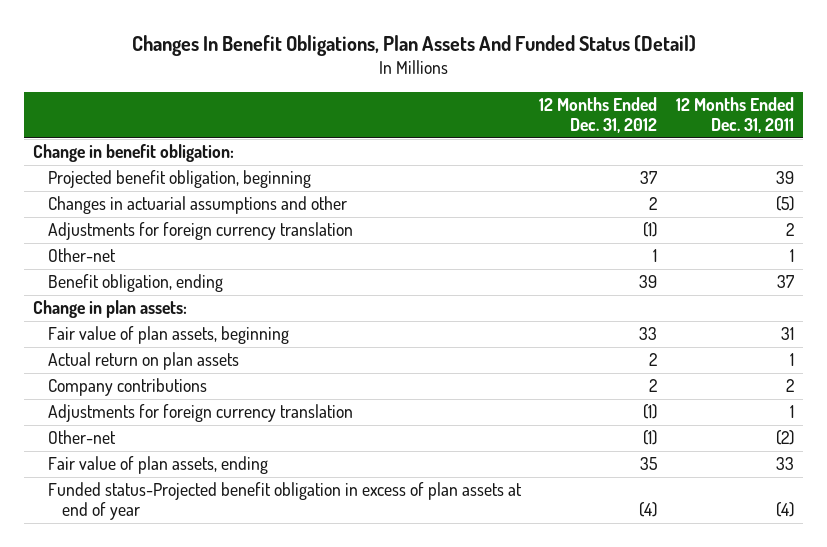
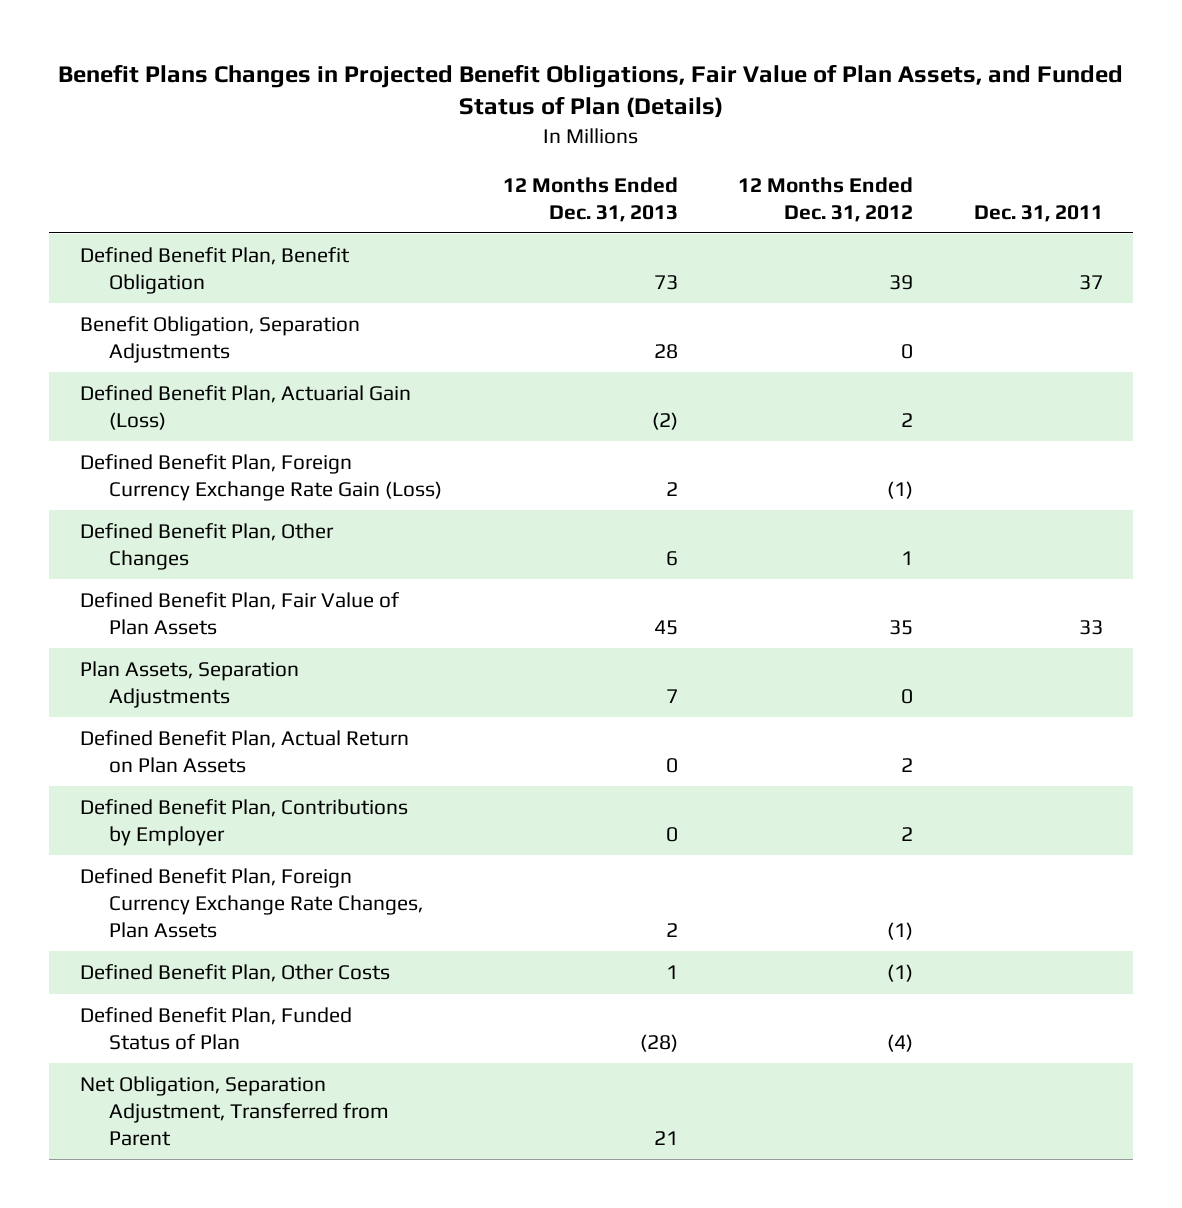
- Changes In Benefit Obligations, Plan Assets And Funded Status (Detail)
+ Benefit Plans Changes in Projected Benefit Obligations, Fair Value of Plan Assets, and Funded Status of Plan (Details)
- | 12 Months Ended Dec. 31, 2012 | 12 Months Ended Dec. 31, 2011
+ | 12 Months Ended Dec. 31, 2013 | 12 Months Ended Dec. 31, 2012 | Dec. 31, 2011
- Change in benefit obligation:
- Projected benefit obligation, beginning | 37 | 39
- Changes in actuarial assumptions and other | 2 | (5)
- Adjustments for foreign currency translation | (1) | 2
- Other-net | 1 | 1
- Benefit obligation, ending | 39 | 37
- Change in plan assets:
- Fair value of plan assets, beginning | 33 | 31
- Actual return on plan assets | 2 | 1
- Company contributions | 2 | 2
- Adjustments for foreign currency translation | (1) | 1
- Other-net | (1) | (2)
- Fair value of plan assets, ending | 35 | 33
- Funded status-Projected benefit obligation in excess of plan assets at end of year | (4) | (4)
+ Defined Benefit Plan, Benefit Obligation | 73 | 39 | 37
+ Benefit Obligation, Separation Adjustments | 28 | 0 |
+ Defined Benefit Plan, Actuarial Gain (Loss) | (2) | 2 |
+ Defined Benefit Plan, Foreign Currency Exchange Rate Gain (Loss) | 2 | (1) |
+ Defined Benefit Plan, Other Changes | 6 | 1 |
+ Defined Benefit Plan, Fair Value of Plan Assets | 45 | 35 | 33
+ Plan Assets, Separation Adjustments | 7 | 0 |
+ Defined Benefit Plan, Actual Return on Plan Assets | 0 | 2 |
+ Defined Benefit Plan, Contributions by Employer | 0 | 2 |
+ Defined Benefit Plan, Foreign Currency Exchange Rate Changes, Plan Assets | 2 | (1) |
+ Defined Benefit Plan, Other Costs | 1 | (1) |
+ Defined Benefit Plan, Funded Status of Plan | (28) | (4) |
+ Net Obligation, Separation Adjustment, Transferred from Parent | 21 | |

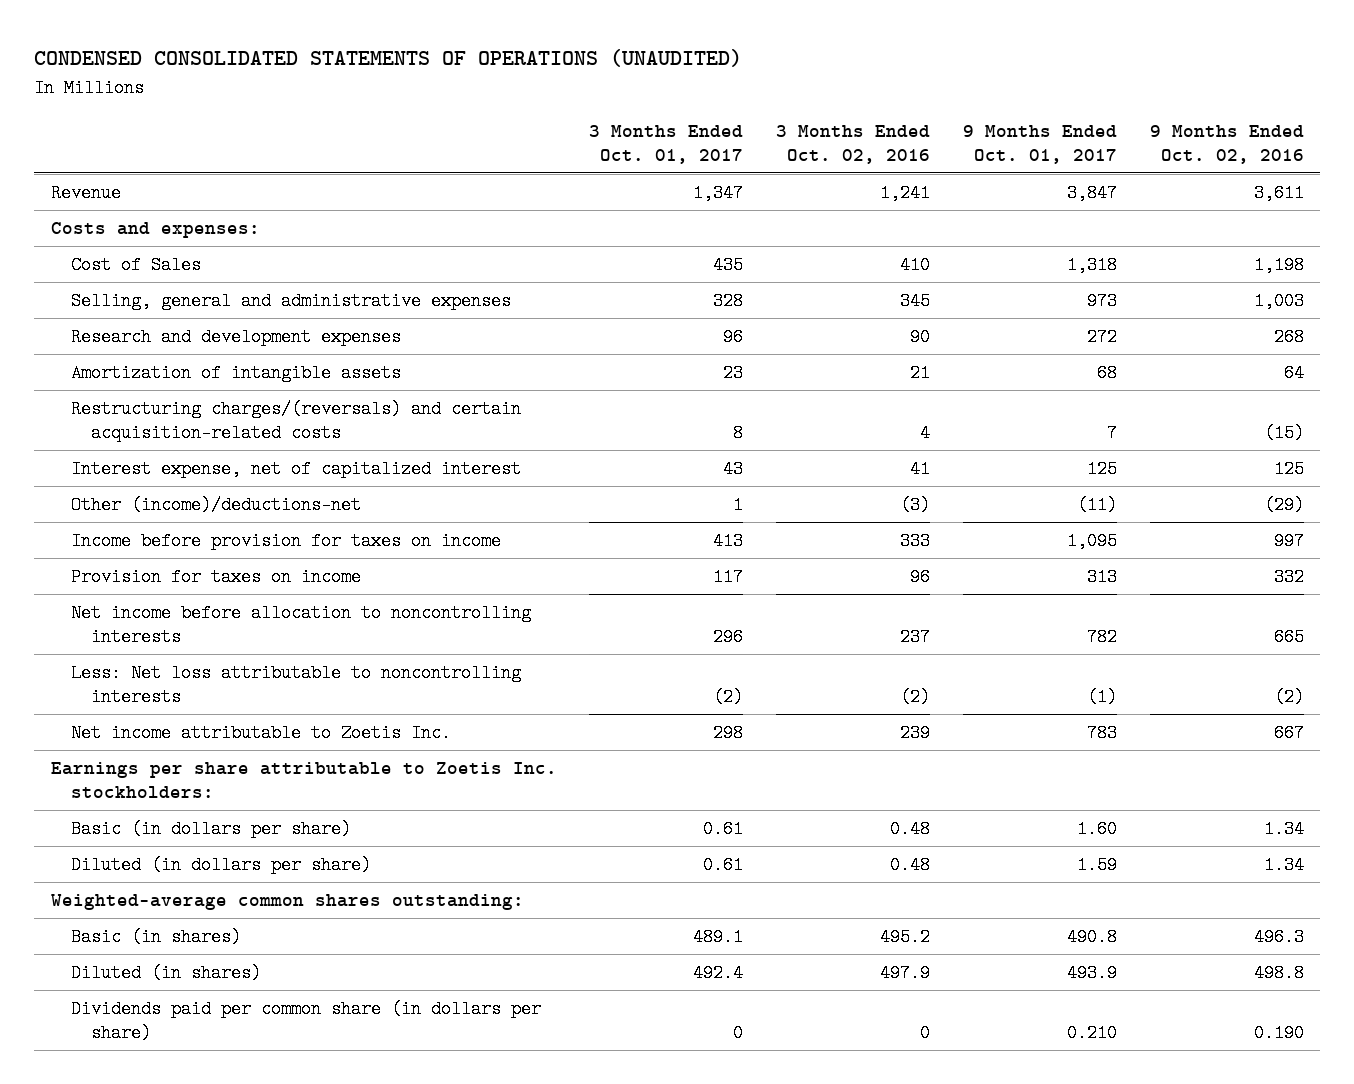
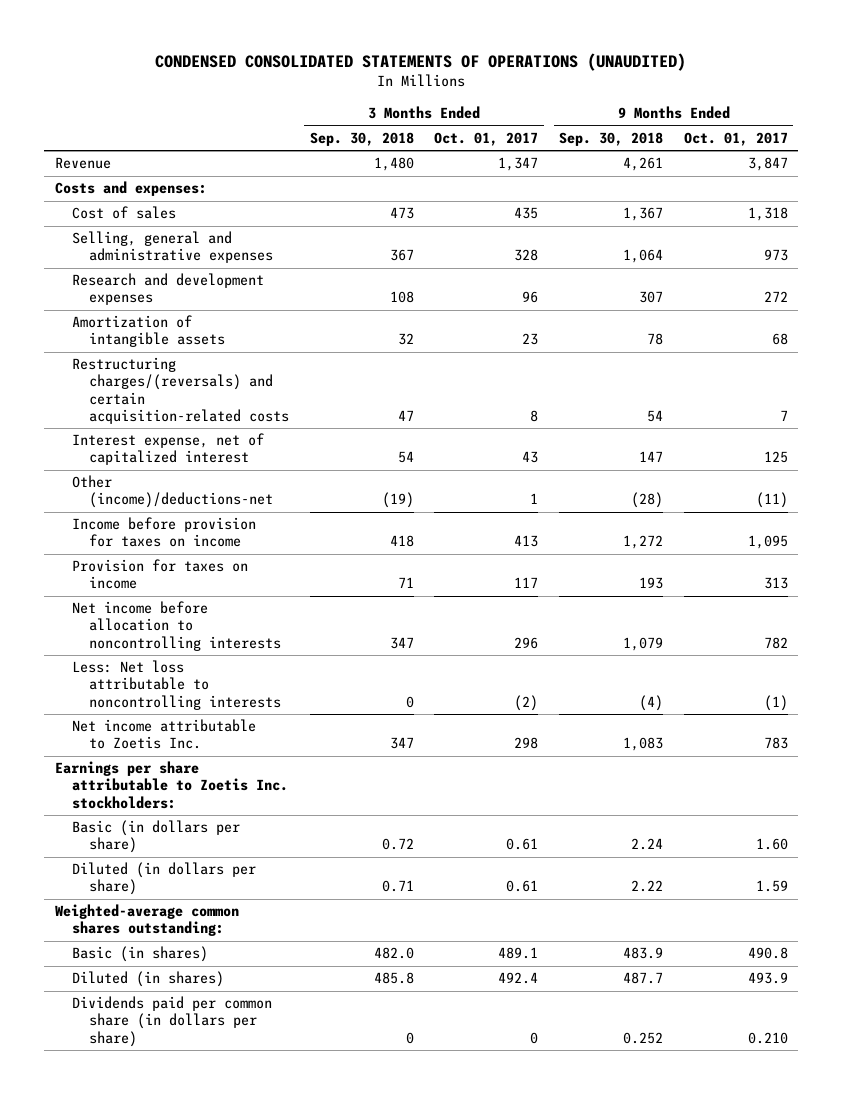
- | 3 Months Ended Oct. 01, 2017 | 3 Months Ended Oct. 02, 2016 | 9 Months Ended Oct. 01, 2017 | 9 Months Ended Oct. 02, 2016
+ | 3 Months Ended Sep. 30, 2018 | 3 Months Ended Oct. 01, 2017 | 9 Months Ended Sep. 30, 2018 | 9 Months Ended Oct. 01, 2017
- Cost of Sales | 435 | 410 | 1,318 | 1,198
+ Cost of sales | 473 | 435 | 1,367 | 1,318

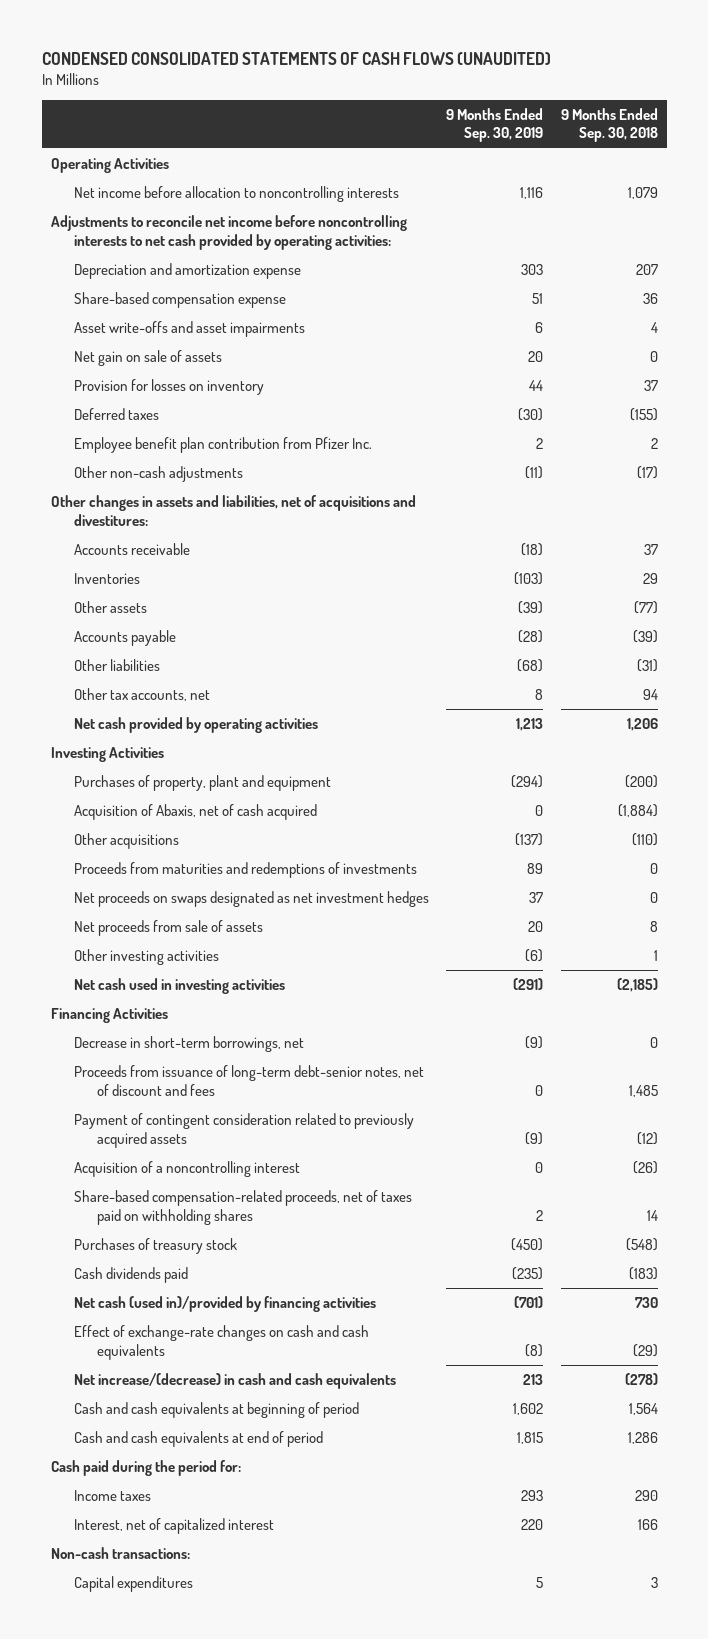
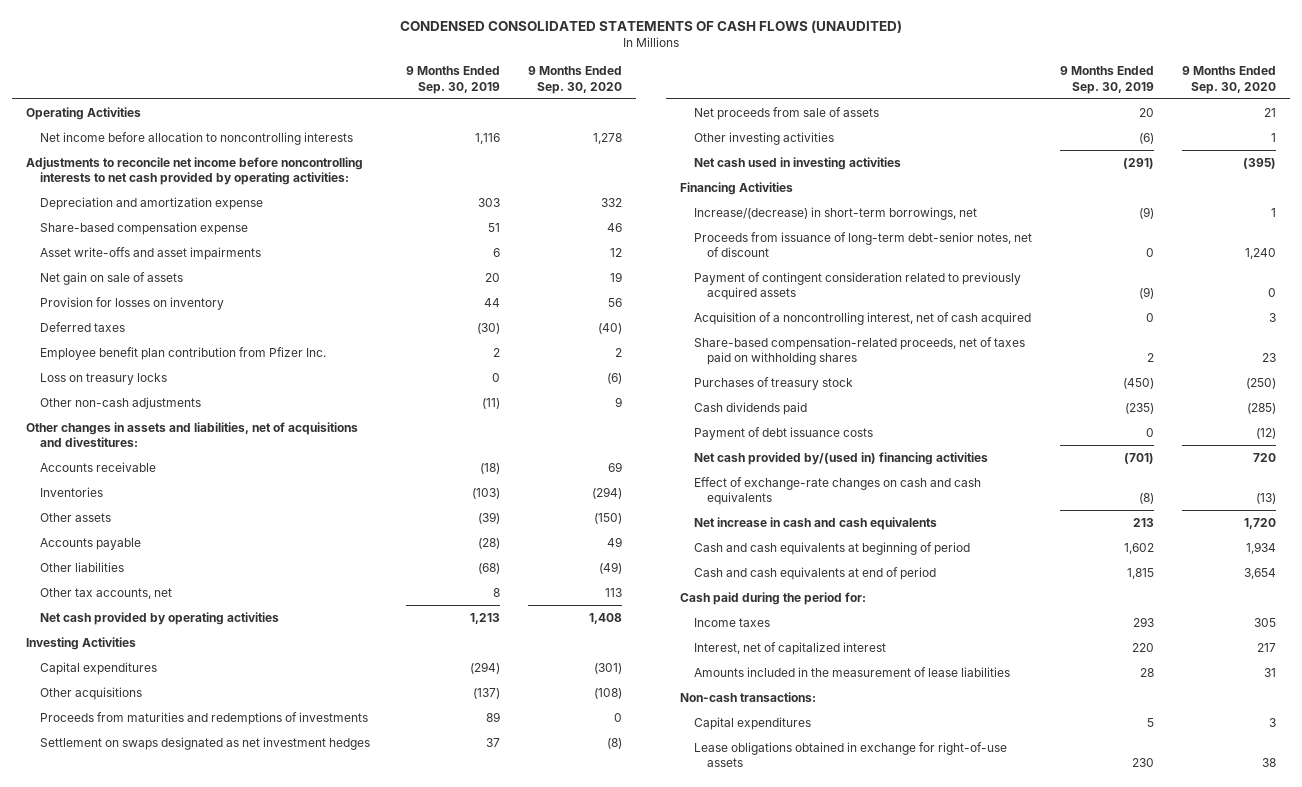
- | 9 Months Ended Sep. 30, 2019 | 9 Months Ended Sep. 30, 2018
+ | 9 Months Ended Sep. 30, 2019 | 9 Months Ended Sep. 30, 2020
+ Loss on treasury locks | 0 | (6)
- Purchases of property, plant and equipment | (294) | (200)
- Acquisition of Abaxis, net of cash acquired | 0 | (1,884)
+ Capital expenditures | (294) | (301)
- Net proceeds on swaps designated as net investment hedges | 37 | 0
+ Settlement on swaps designated as net investment hedges | 37 | (8)
- Decrease in short-term borrowings, net | (9) | 0
- Proceeds from issuance of long-term debt-senior notes, net of discount and fees | 0 | 1,485
+ Increase/(decrease) in short-term borrowings, net | (9) | 1
+ Proceeds from issuance of long-term debt-senior notes, net of discount | 0 | 1,240
- Acquisition of a noncontrolling interest | 0 | (26)
+ Acquisition of a noncontrolling interest, net of cash acquired | 0 | 3
- Net cash (used in)/provided by financing activities | (701) | 730
+ Payment of debt issuance costs | 0 | (12)
+ Net cash provided by/(used in) financing activities | (701) | 720
- Net increase/(decrease) in cash and cash equivalents | 213 | (278)
+ Net increase in cash and cash equivalents | 213 | 1,720
+ Amounts included in the measurement of lease liabilities | 28 | 31
+ Lease obligations obtained in exchange for right-of-use assets | 230 | 38

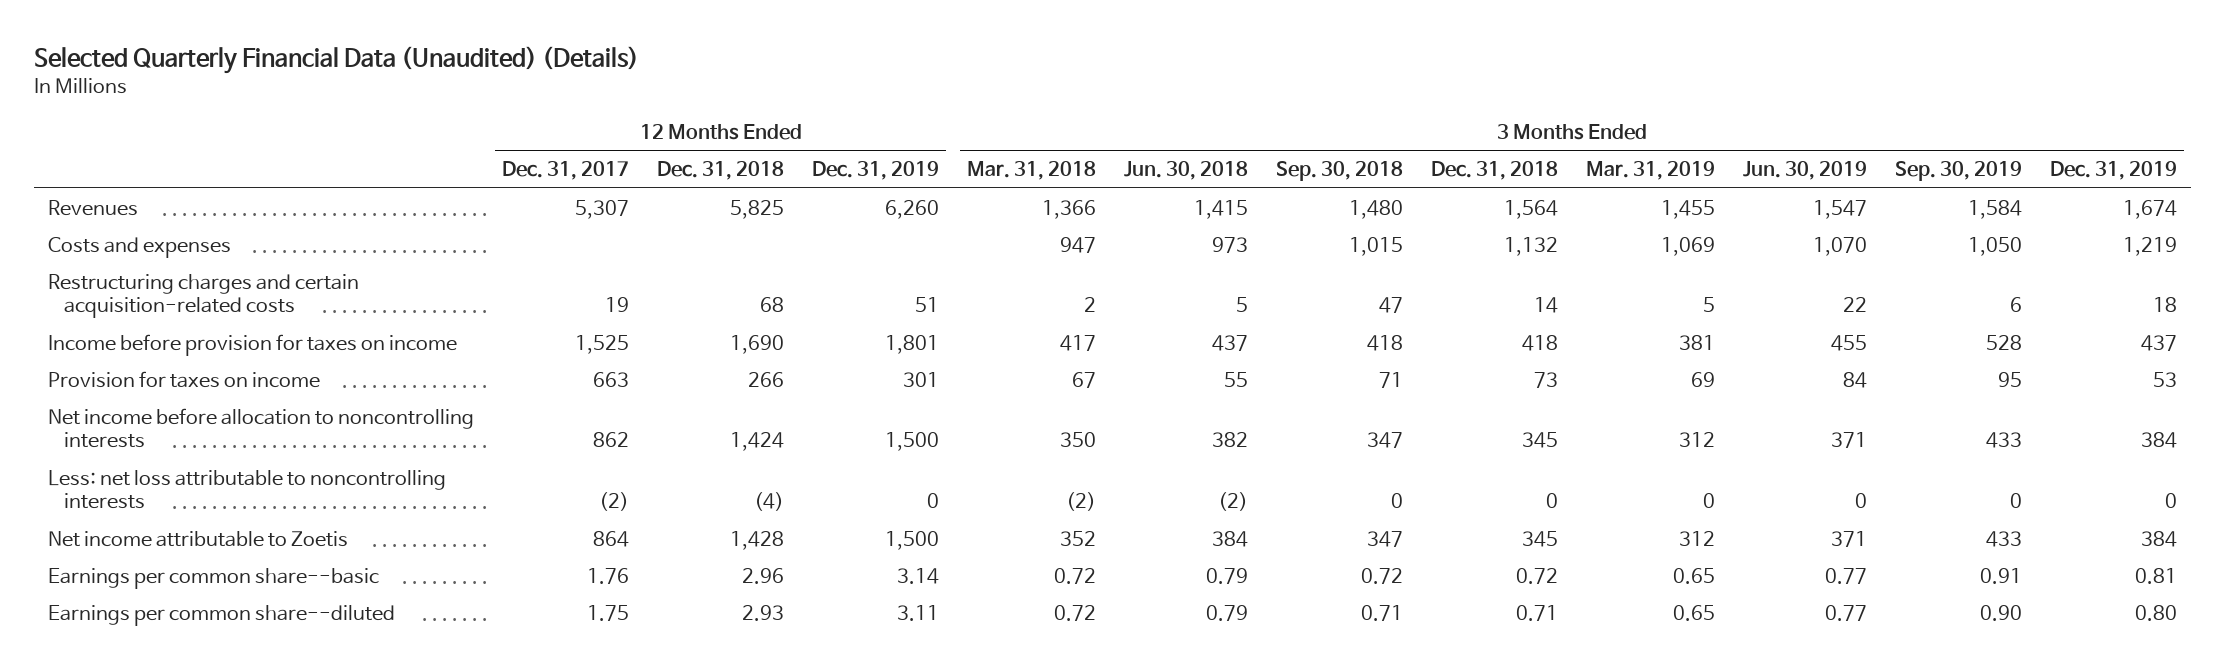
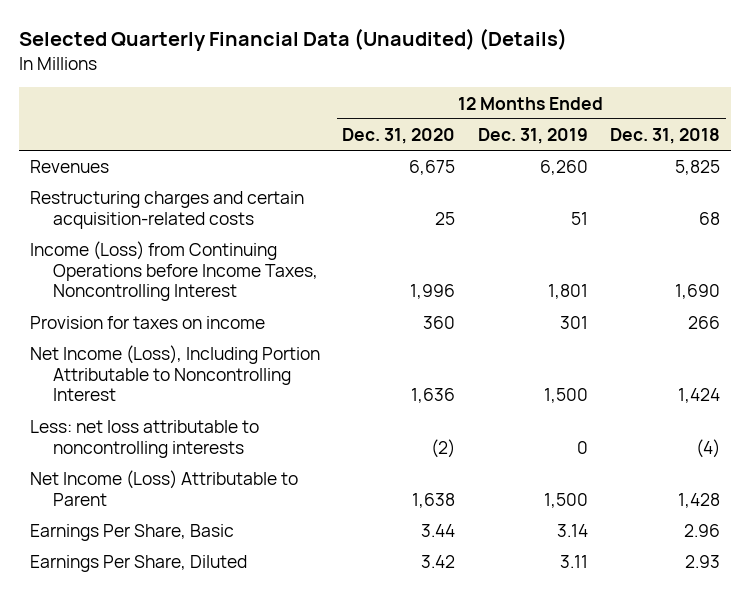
- | 12 Months Ended Dec. 31, 2017 | 12 Months Ended Dec. 31, 2018 | 12 Months Ended Dec. 31, 2019 | 3 Months Ended Mar. 31, 2018 | 3 Months Ended Jun. 30, 2018 | 3 Months Ended Sep. 30, 2018 | 3 Months Ended Dec. 31, 2018 | 3 Months Ended Mar. 31, 2019 | 3 Months Ended Jun. 30, 2019 | 3 Months Ended Sep. 30, 2019 | 3 Months Ended Dec. 31, 2019
+ | 12 Months Ended Dec. 31, 2020 | 12 Months Ended Dec. 31, 2019 | 12 Months Ended Dec. 31, 2018
- Costs and expenses | | | | 947 | 973 | 1,015 | 1,132 | 1,069 | 1,070 | 1,050 | 1,219
- Income before provision for taxes on income | 1,525 | 1,690 | 1,801 | 417 | 437 | 418 | 418 | 381 | 455 | 528 | 437
+ Income (Loss) from Continuing Operations before Income Taxes, Noncontrolling Interest | 1,996 | 1,801 | 1,690
- Net income before allocation to noncontrolling interests | 862 | 1,424 | 1,500 | 350 | 382 | 347 | 345 | 312 | 371 | 433 | 384
+ Net Income (Loss), Including Portion Attributable to Noncontrolling Interest | 1,636 | 1,500 | 1,424
- Net income attributable to Zoetis | 864 | 1,428 | 1,500 | 352 | 384 | 347 | 345 | 312 | 371 | 433 | 384
- Earnings per common share--basic | 1.76 | 2.96 | 3.14 | 0.72 | 0.79 | 0.72 | 0.72 | 0.65 | 0.77 | 0.91 | 0.81
- Earnings per common share--diluted | 1.75 | 2.93 | 3.11 | 0.72 | 0.79 | 0.71 | 0.71 | 0.65 | 0.77 | 0.90 | 0.80
+ Net Income (Loss) Attributable to Parent | 1,638 | 1,500 | 1,428
+ Earnings Per Share, Basic | 3.44 | 3.14 | 2.96
+ Earnings Per Share, Diluted | 3.42 | 3.11 | 2.93

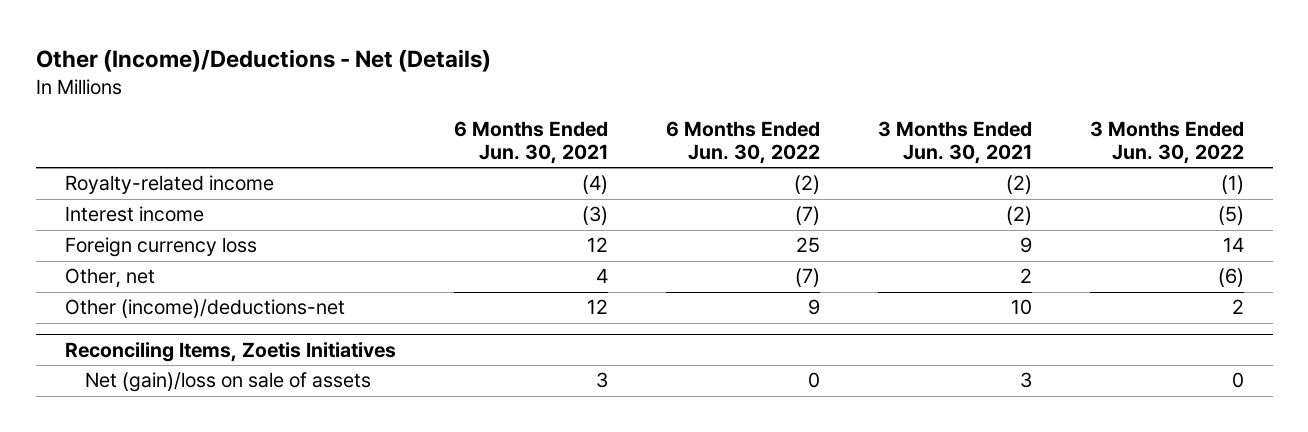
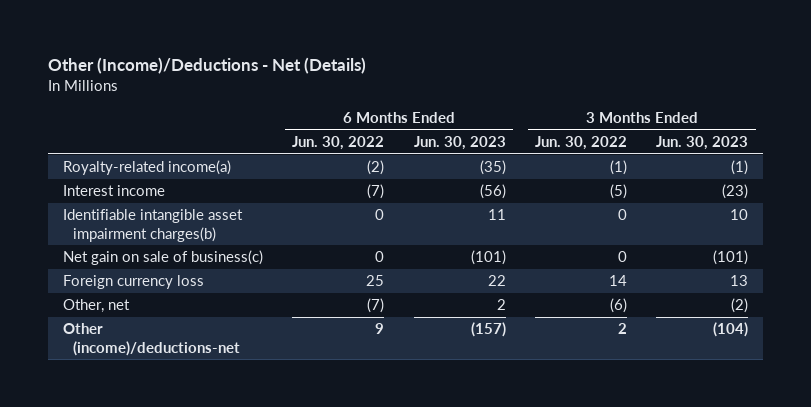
- | 6 Months Ended Jun. 30, 2021 | 6 Months Ended Jun. 30, 2022 | 3 Months Ended Jun. 30, 2021 | 3 Months Ended Jun. 30, 2022
+ | 6 Months Ended Jun. 30, 2022 | 6 Months Ended Jun. 30, 2023 | 3 Months Ended Jun. 30, 2022 | 3 Months Ended Jun. 30, 2023
- Royalty-related income | (4) | (2) | (2) | (1)
+ Royalty-related income(a) | (2) | (35) | (1) | (1)
+ Identifiable intangible asset impairment charges(b) | 0 | 11 | 0 | 10
+ Net gain on sale of business(c) | 0 | (101) | 0 | (101)
- Reconciling Items, Zoetis Initiatives
- Net (gain)/loss on sale of assets | 3 | 0 | 3 | 0

